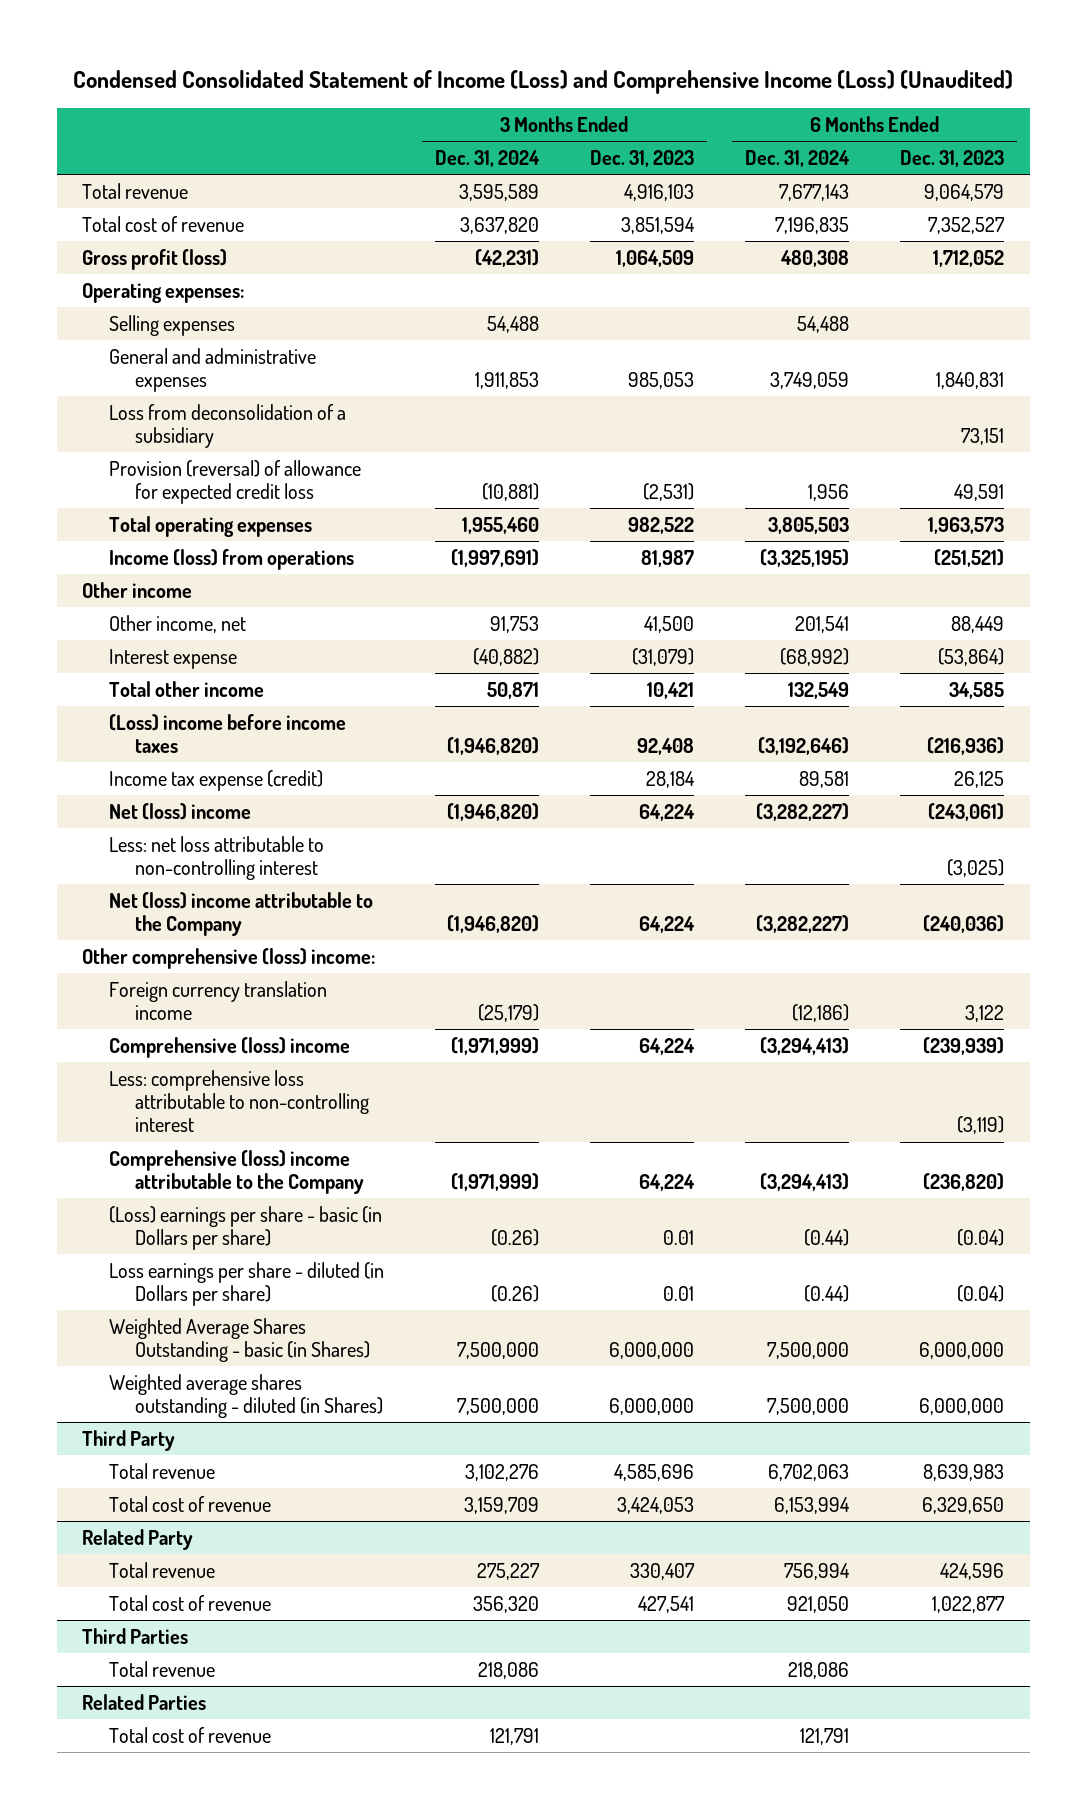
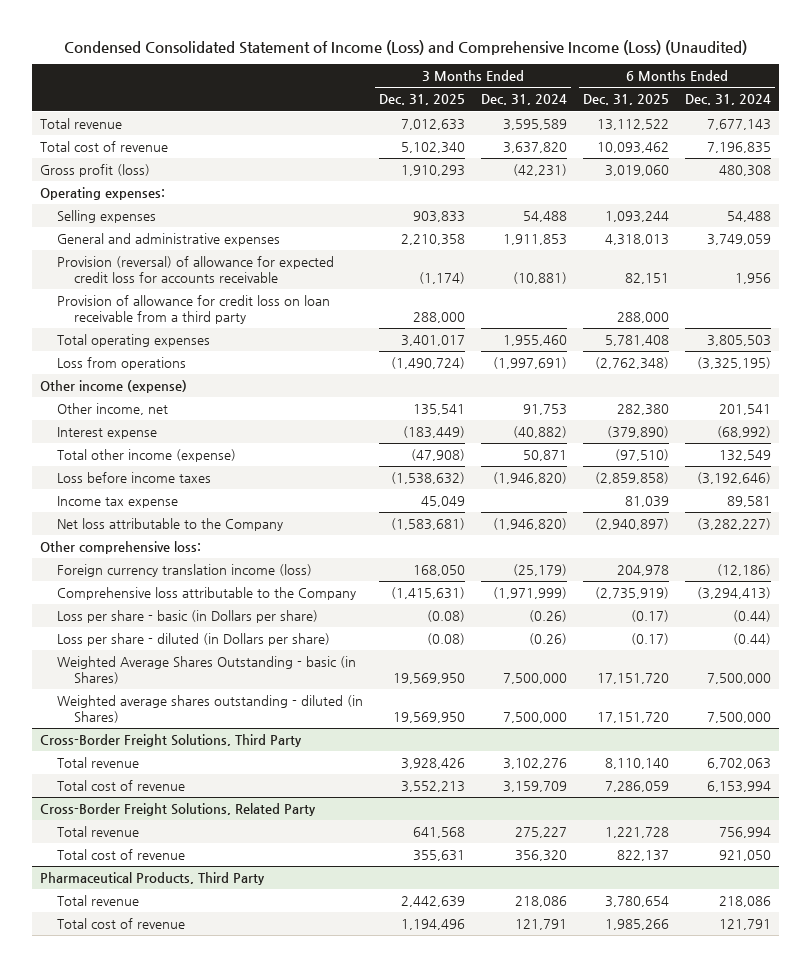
- | 3 Months Ended Dec. 31, 2024 | 3 Months Ended Dec. 31, 2023 | 6 Months Ended Dec. 31, 2024 | 6 Months Ended Dec. 31, 2023
+ | 3 Months Ended Dec. 31, 2025 | 3 Months Ended Dec. 31, 2024 | 6 Months Ended Dec. 31, 2025 | 6 Months Ended Dec. 31, 2024
- Loss from deconsolidation of a subsidiary | | | | 73,151
- Provision (reversal) of allowance for expected credit loss | (10,881) | (2,531) | 1,956 | 49,591
+ Provision (reversal) of allowance for expected credit loss for accounts receivable | (1,174) | (10,881) | 82,151 | 1,956
+ Provision of allowance for credit loss on loan receivable from a third party | 288,000 | | 288,000 |
- Income (loss) from operations | (1,997,691) | 81,987 | (3,325,195) | (251,521)
- Other income
+ Loss from operations | (1,490,724) | (1,997,691) | (2,762,348) | (3,325,195)
+ Other income (expense)
- Total other income | 50,871 | 10,421 | 132,549 | 34,585
- (Loss) income before income taxes | (1,946,820) | 92,408 | (3,192,646) | (216,936)
- Income tax expense (credit) | | 28,184 | 89,581 | 26,125
- Net (loss) income | (1,946,820) | 64,224 | (3,282,227) | (243,061)
- Less: net loss attributable to non-controlling interest | | | | (3,025)
- Net (loss) income attributable to the Company | (1,946,820) | 64,224 | (3,282,227) | (240,036)
- Other comprehensive (loss) income:
- Foreign currency translation income | (25,179) | | (12,186) | 3,122
- Comprehensive (loss) income | (1,971,999) | 64,224 | (3,294,413) | (239,939)
- Less: comprehensive loss attributable to non-controlling interest | | | | (3,119)
- Comprehensive (loss) income attributable to the Company | (1,971,999) | 64,224 | (3,294,413) | (236,820)
- (Loss) earnings per share - basic (in Dollars per share) | (0.26) | 0.01 | (0.44) | (0.04)
- Loss earnings per share - diluted (in Dollars per share) | (0.26) | 0.01 | (0.44) | (0.04)
+ Total other income (expense) | (47,908) | 50,871 | (97,510) | 132,549
+ Loss before income taxes | (1,538,632) | (1,946,820) | (2,859,858) | (3,192,646)
+ Income tax expense | 45,049 | | 81,039 | 89,581
+ Net loss attributable to the Company | (1,583,681) | (1,946,820) | (2,940,897) | (3,282,227)
+ Other comprehensive loss:
+ Foreign currency translation income (loss) | 168,050 | (25,179) | 204,978 | (12,186)
+ Comprehensive loss attributable to the Company | (1,415,631) | (1,971,999) | (2,735,919) | (3,294,413)
+ Loss per share - basic (in Dollars per share) | (0.08) | (0.26) | (0.17) | (0.44)
+ Loss per share - diluted (in Dollars per share) | (0.08) | (0.26) | (0.17) | (0.44)
- Third Party
+ Cross-Border Freight Solutions, Third Party
- Related Party
+ Cross-Border Freight Solutions, Related Party
- Third Parties
+ Pharmaceutical Products, Third Party
- Related Parties

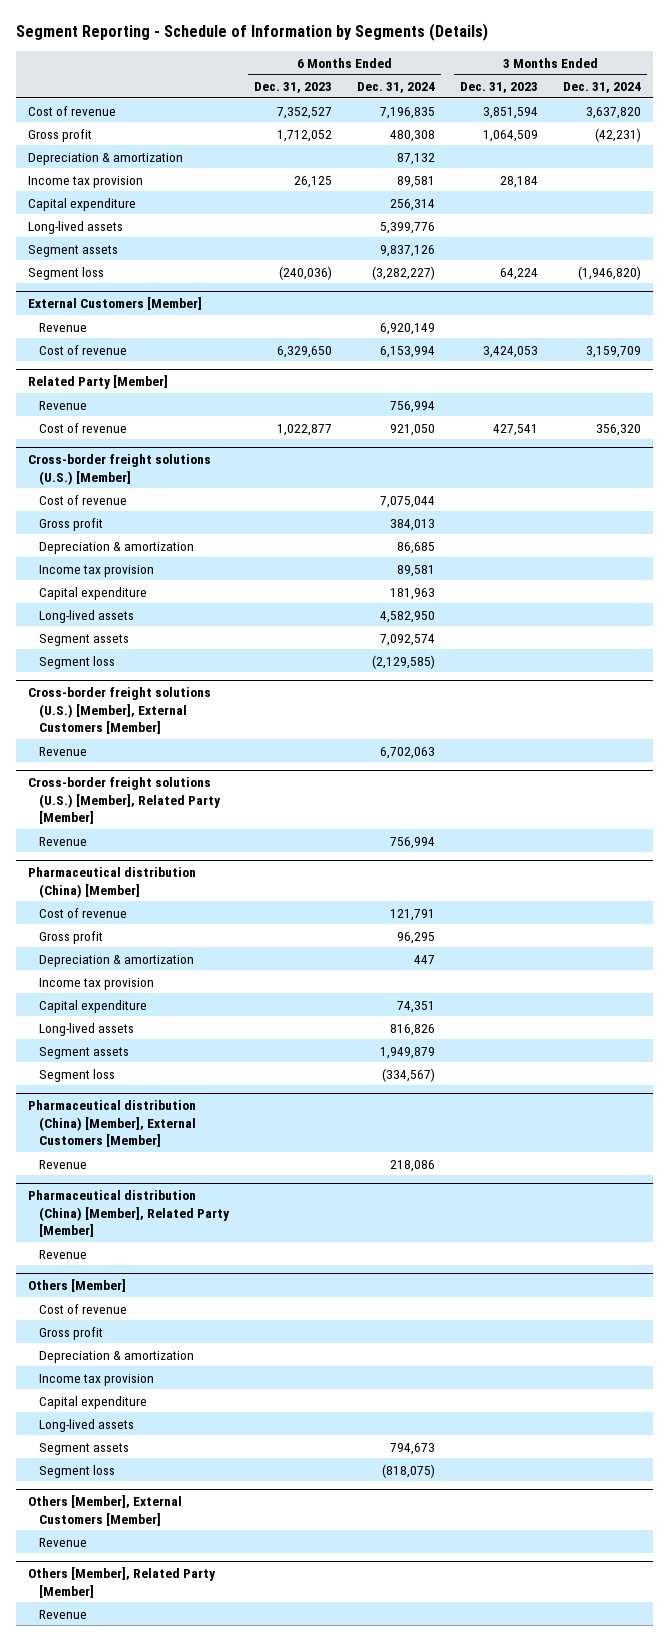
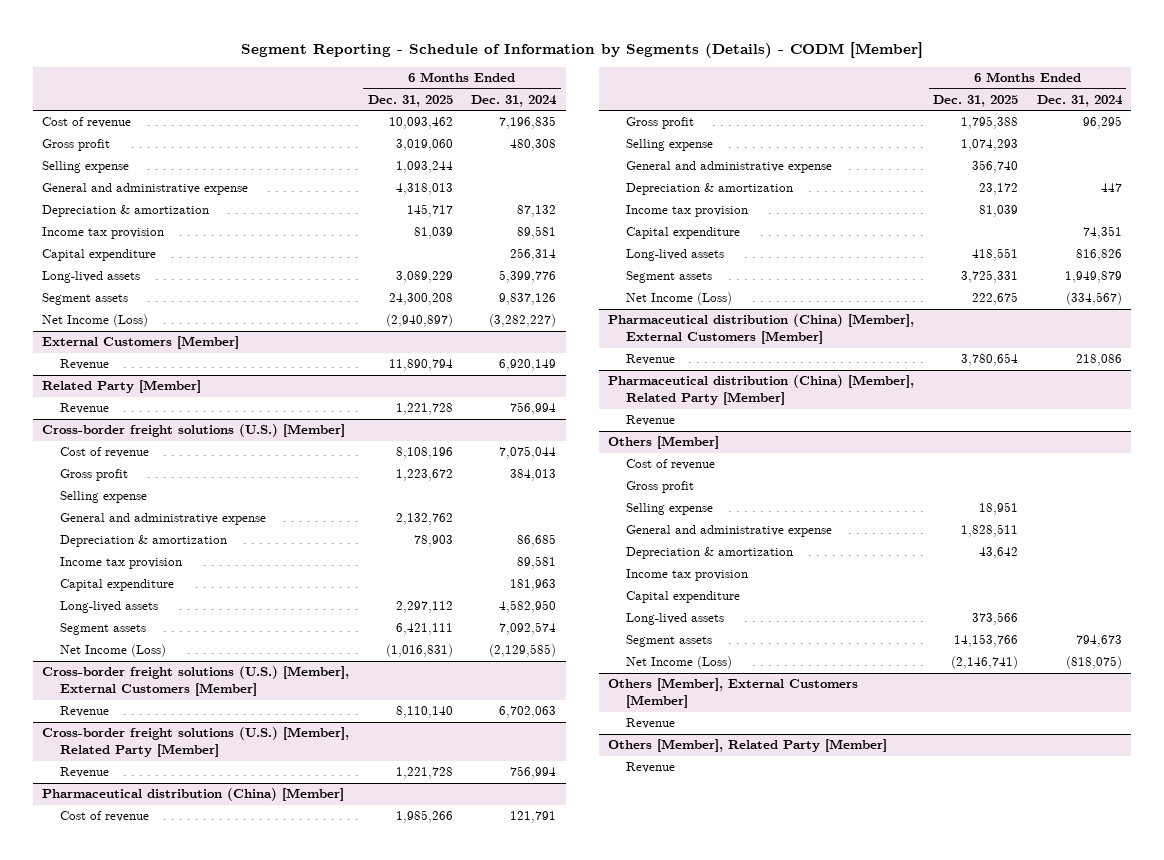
- Segment Reporting - Schedule of Information by Segments (Details)
+ Segment Reporting - Schedule of Information by Segments (Details) - CODM [Member]
- | 6 Months Ended Dec. 31, 2023 | 6 Months Ended Dec. 31, 2024 | 3 Months Ended Dec. 31, 2023 | 3 Months Ended Dec. 31, 2024
+ | 6 Months Ended Dec. 31, 2025 | 6 Months Ended Dec. 31, 2024
+ Selling expense | 1,093,244 |
+ General and administrative expense | 4,318,013 |
- Segment loss | (240,036) | (3,282,227) | 64,224 | (1,946,820)
+ Net Income (Loss) | (2,940,897) | (3,282,227)
@ External Customers [Member]
- Cost of revenue | 6,329,650 | 6,153,994 | 3,424,053 | 3,159,709
@ Related Party [Member]
- Cost of revenue | 1,022,877 | 921,050 | 427,541 | 356,320
@ Cross-border freight solutions (U.S.) [Member]
+ Selling expense
+ General and administrative expense | 2,132,762 |
- Segment loss | | (2,129,585) | |
+ Net Income (Loss) | (1,016,831) | (2,129,585)
@ Pharmaceutical distribution (China) [Member]
+ Selling expense | 1,074,293 |
+ General and administrative expense | 356,740 |
- Segment loss | | (334,567) | |
+ Net Income (Loss) | 222,675 | (334,567)
@ Others [Member]
+ Selling expense | 18,951 |
+ General and administrative expense | 1,828,511 |
- Segment loss | | (818,075) | |
+ Net Income (Loss) | (2,146,741) | (818,075)

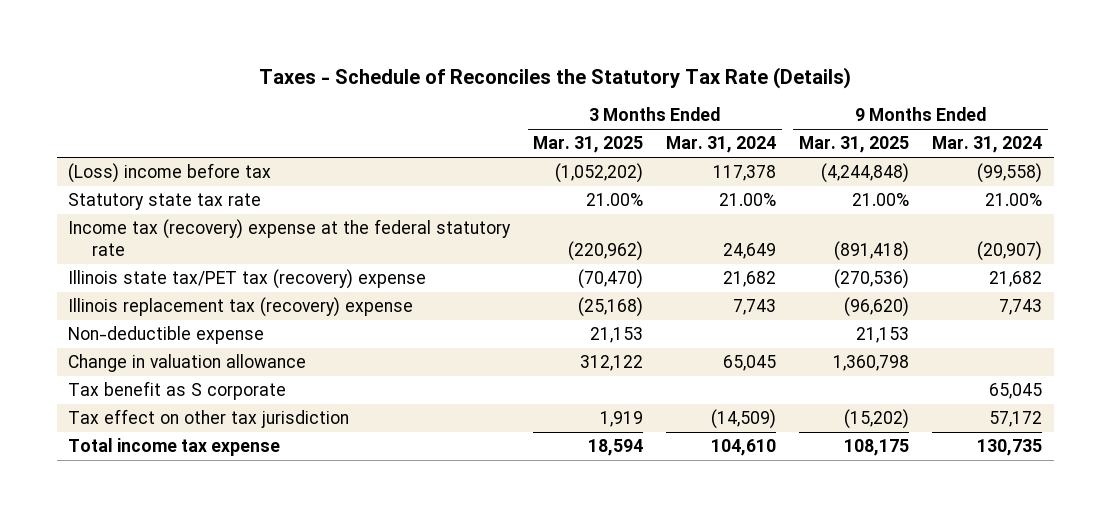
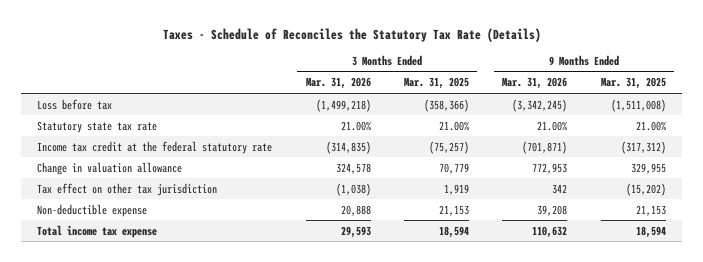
- | 3 Months Ended Mar. 31, 2025 | 3 Months Ended Mar. 31, 2024 | 9 Months Ended Mar. 31, 2025 | 9 Months Ended Mar. 31, 2024
+ | 3 Months Ended Mar. 31, 2026 | 3 Months Ended Mar. 31, 2025 | 9 Months Ended Mar. 31, 2026 | 9 Months Ended Mar. 31, 2025
- (Loss) income before tax | (1,052,202) | 117,378 | (4,244,848) | (99,558)
+ Loss before tax | (1,499,218) | (358,366) | (3,342,245) | (1,511,008)
- Income tax (recovery) expense at the federal statutory rate | (220,962) | 24,649 | (891,418) | (20,907)
- Illinois state tax/PET tax (recovery) expense | (70,470) | 21,682 | (270,536) | 21,682
- Illinois replacement tax (recovery) expense | (25,168) | 7,743 | (96,620) | 7,743
- Change in valuation allowance | 312,122 | 65,045 | 1,360,798 |
- Tax benefit as S corporate | | | | 65,045
+ Income tax credit at the federal statutory rate | (314,835) | (75,257) | (701,871) | (317,312)
+ Change in valuation allowance | 324,578 | 70,779 | 772,953 | 329,955
- Total income tax expense | 18,594 | 104,610 | 108,175 | 130,735
moved down: Non-deductible expense | 20,888 | 21,153 | 39,208 | 21,153
+ Total income tax expense | 29,593 | 18,594 | 110,632 | 18,594

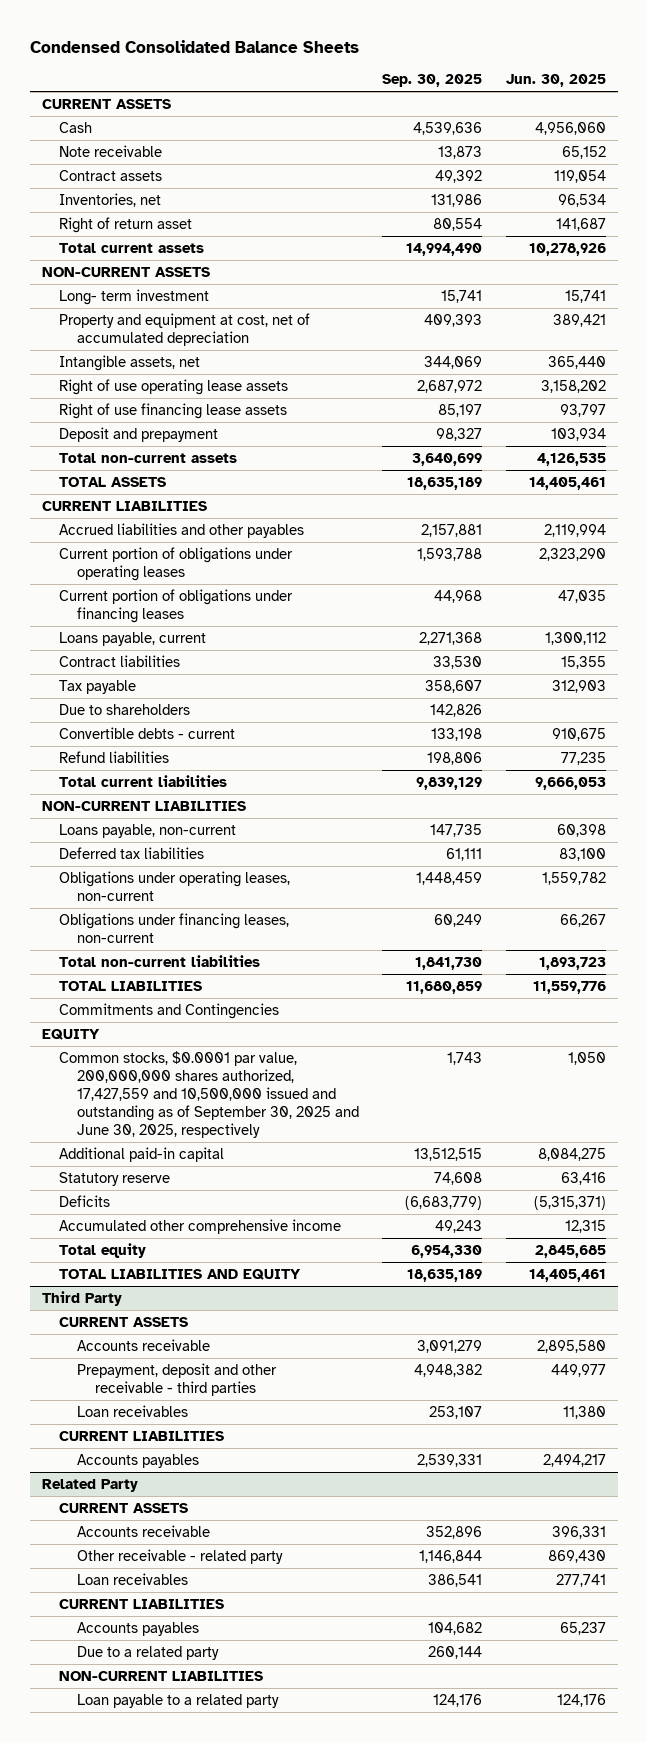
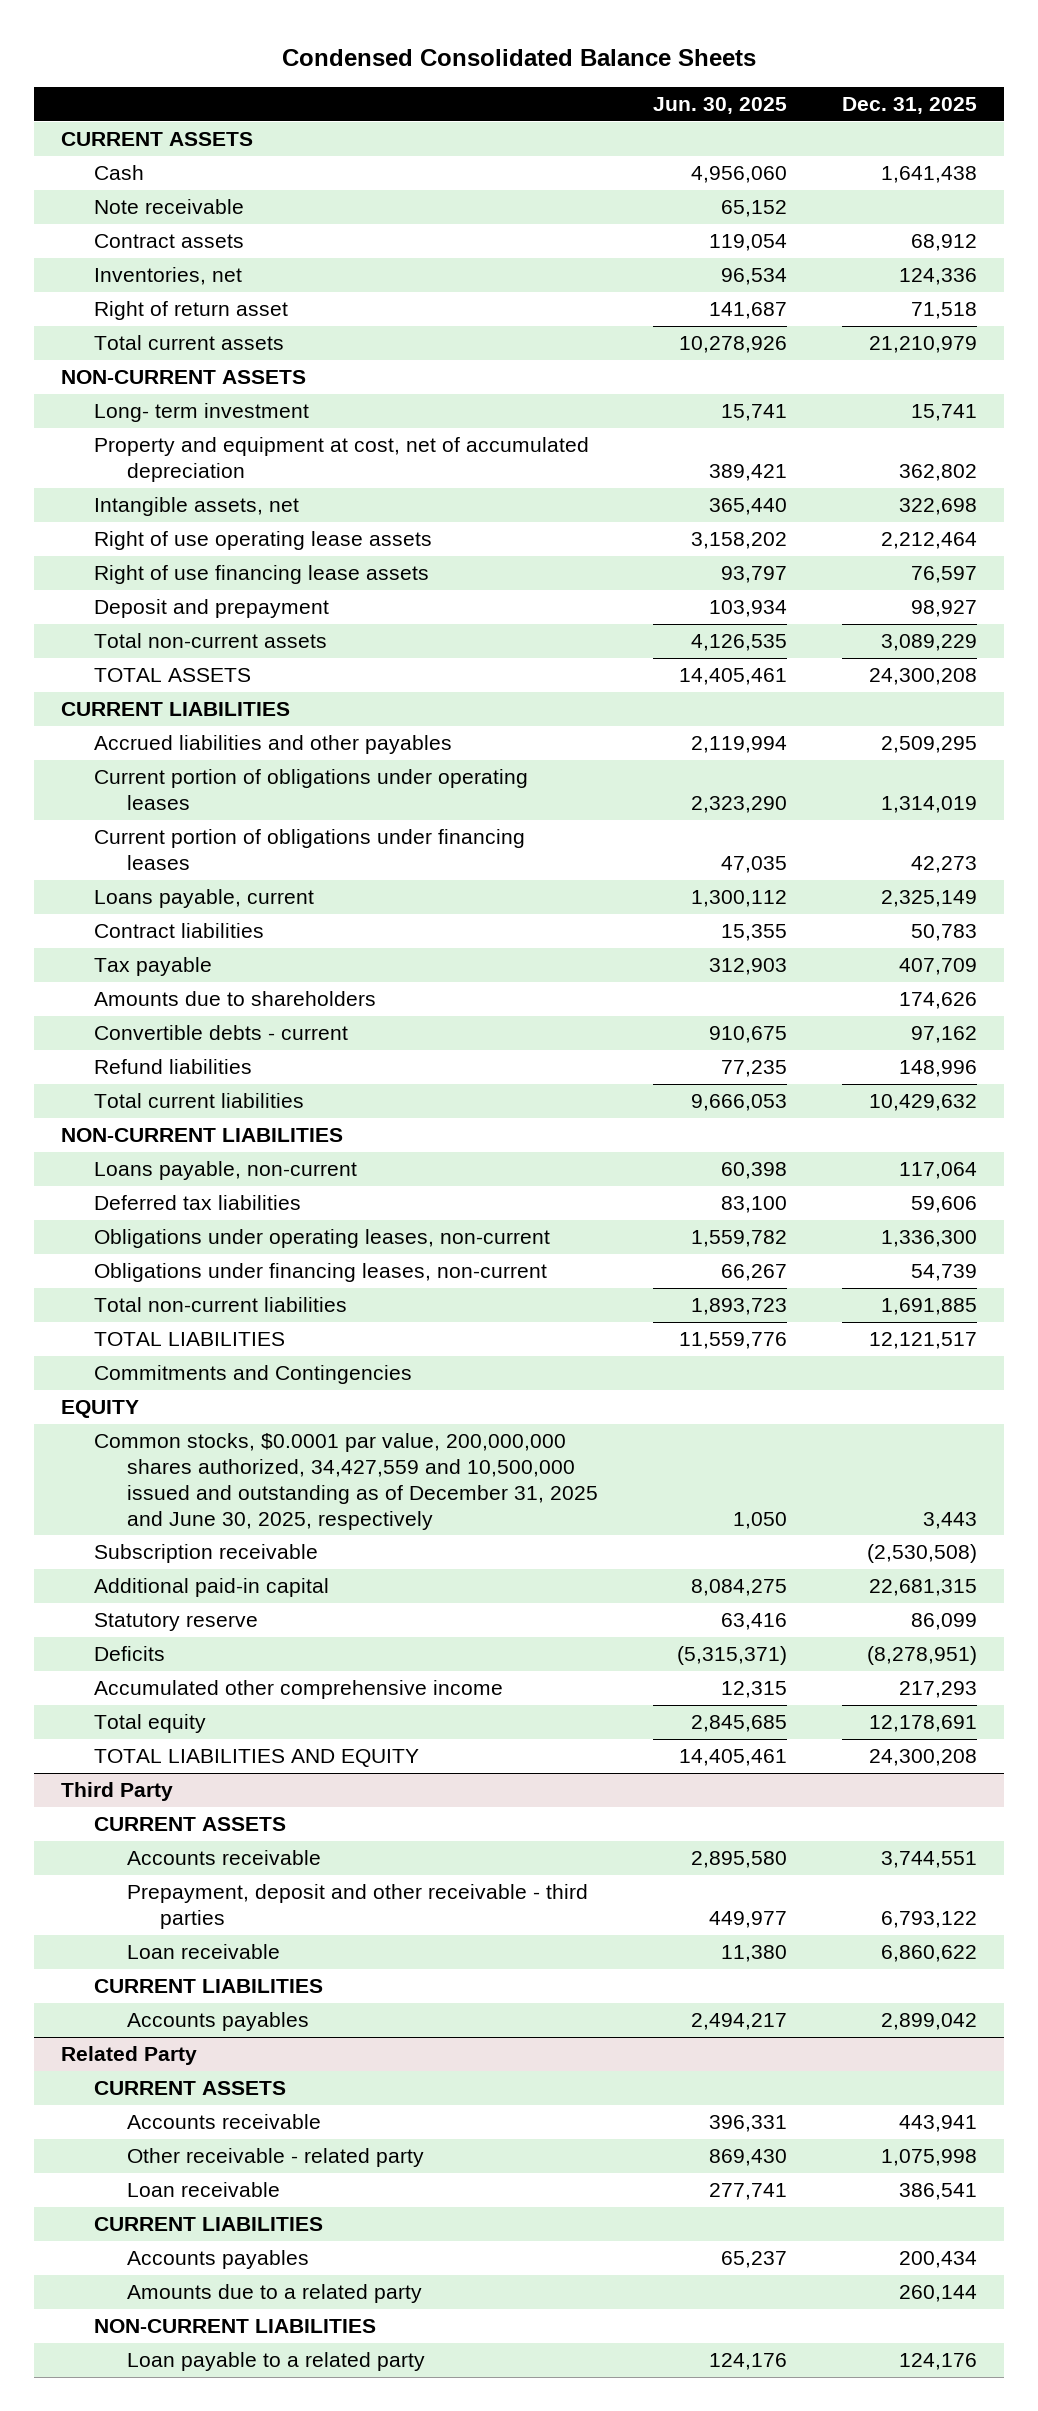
- | Sep. 30, 2025 | Jun. 30, 2025
+ | Jun. 30, 2025 | Dec. 31, 2025
- Due to shareholders | 142,826 |
+ Amounts due to shareholders | | 174,626
- Common stocks, $0.0001 par value, 200,000,000 shares authorized, 17,427,559 and 10,500,000 issued and outstanding as of September 30, 2025 and June 30, 2025, respectively | 1,743 | 1,050
+ Common stocks, $0.0001 par value, 200,000,000 shares authorized, 34,427,559 and 10,500,000 issued and outstanding as of December 31, 2025 and June 30, 2025, respectively | 1,050 | 3,443
+ Subscription receivable | | (2,530,508)
@ Third Party
- Loan receivables | 253,107 | 11,380
+ Loan receivable | 11,380 | 6,860,622
@ Related Party
- Loan receivables | 386,541 | 277,741
+ Loan receivable | 277,741 | 386,541
- Due to a related party | 260,144 |
+ Amounts due to a related party | | 260,144

